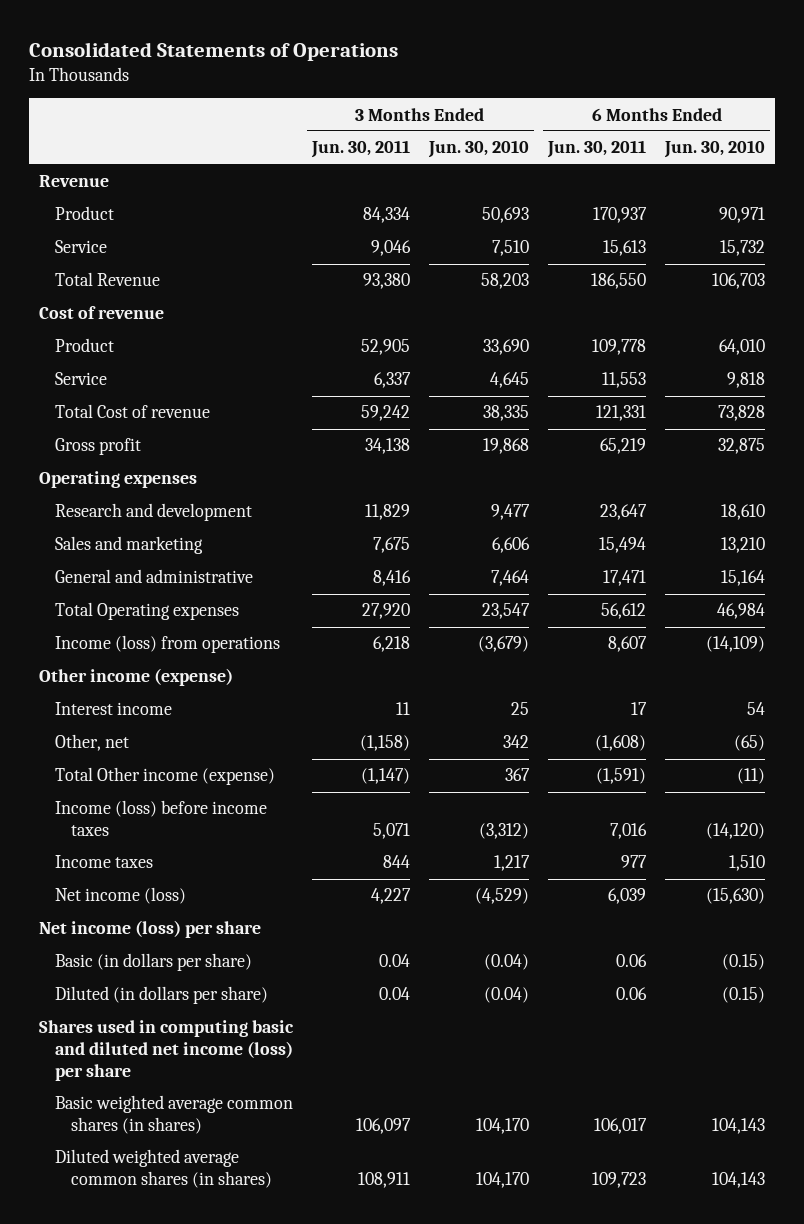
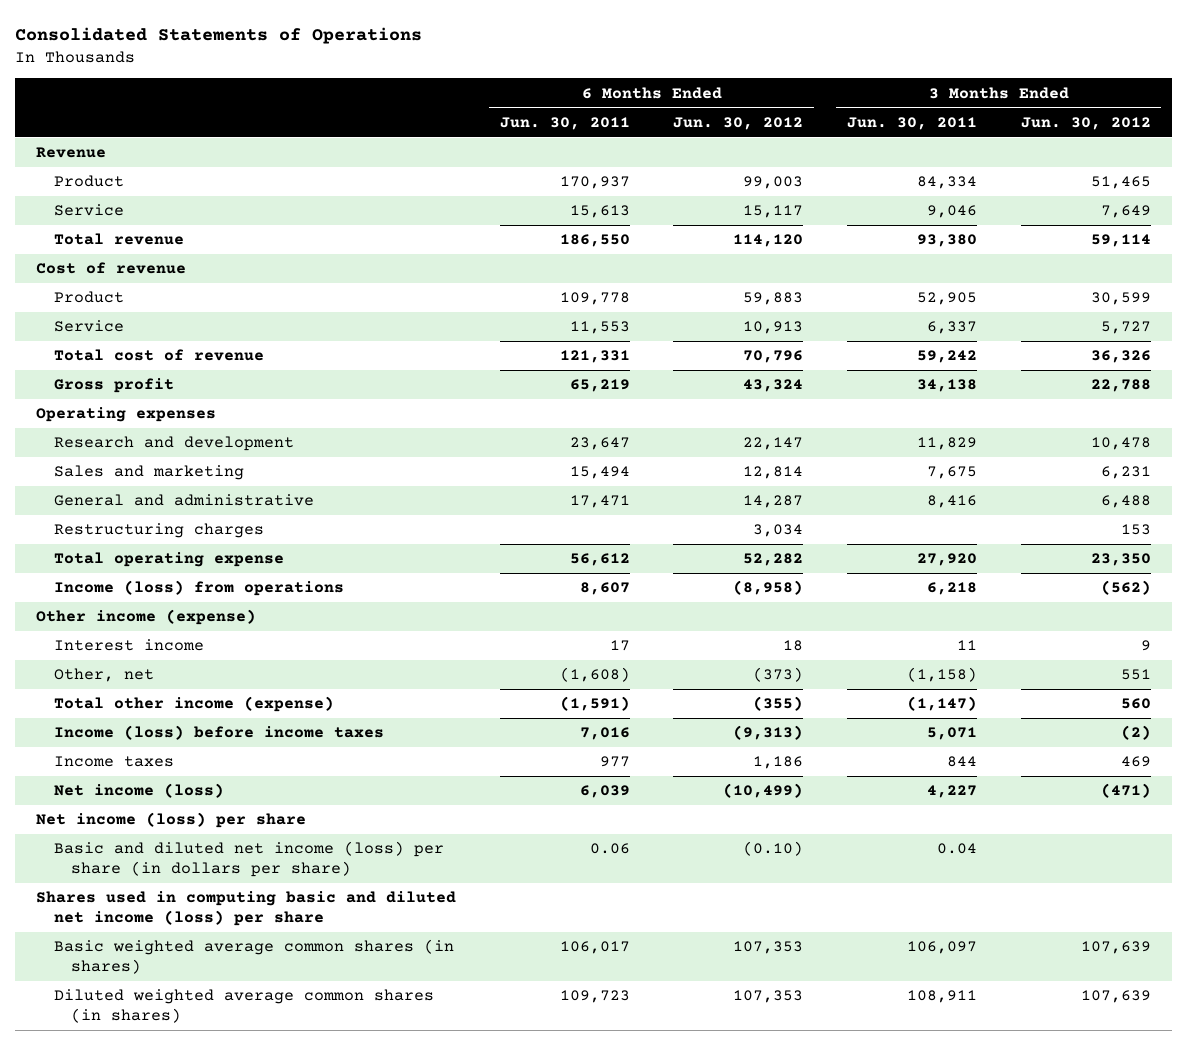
- | 3 Months Ended Jun. 30, 2011 | 3 Months Ended Jun. 30, 2010 | 6 Months Ended Jun. 30, 2011 | 6 Months Ended Jun. 30, 2010
+ | 6 Months Ended Jun. 30, 2011 | 6 Months Ended Jun. 30, 2012 | 3 Months Ended Jun. 30, 2011 | 3 Months Ended Jun. 30, 2012
- Total Revenue | 93,380 | 58,203 | 186,550 | 106,703
+ Total revenue | 186,550 | 114,120 | 93,380 | 59,114
- Total Cost of revenue | 59,242 | 38,335 | 121,331 | 73,828
+ Total cost of revenue | 121,331 | 70,796 | 59,242 | 36,326
- Total Operating expenses | 27,920 | 23,547 | 56,612 | 46,984
+ Restructuring charges | | 3,034 | | 153
+ Total operating expense | 56,612 | 52,282 | 27,920 | 23,350
- Total Other income (expense) | (1,147) | 367 | (1,591) | (11)
+ Total other income (expense) | (1,591) | (355) | (1,147) | 560
- Basic (in dollars per share) | 0.04 | (0.04) | 0.06 | (0.15)
- Diluted (in dollars per share) | 0.04 | (0.04) | 0.06 | (0.15)
+ Basic and diluted net income (loss) per share (in dollars per share) | 0.06 | (0.10) | 0.04 |

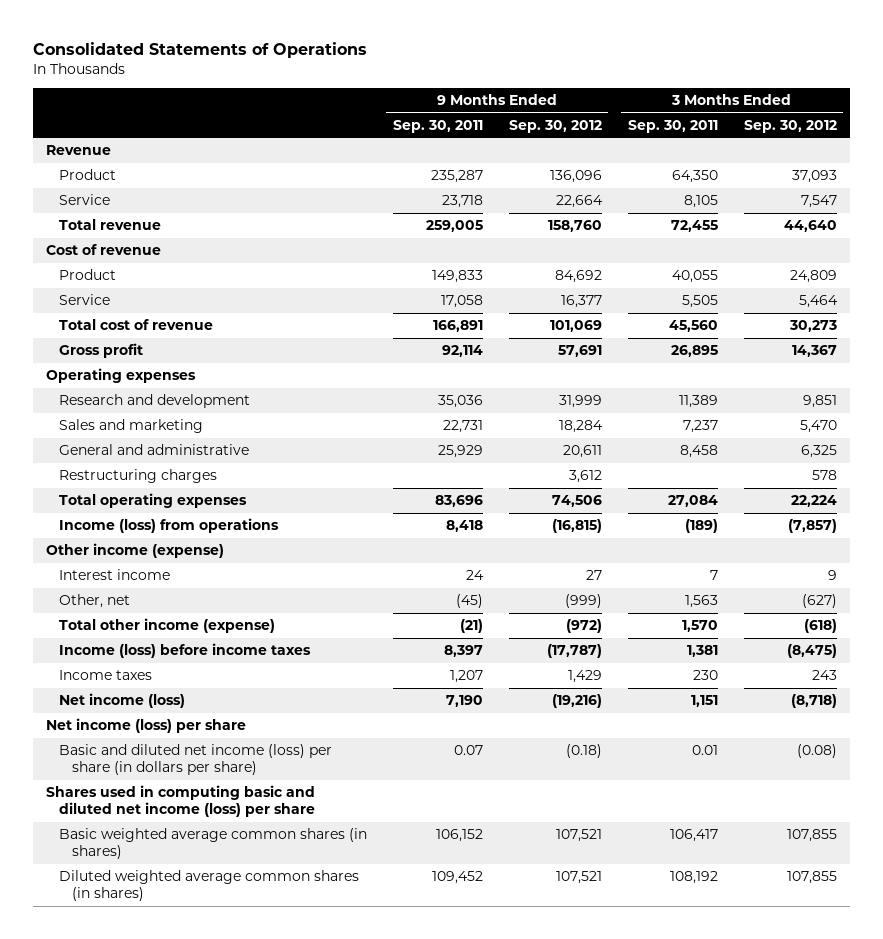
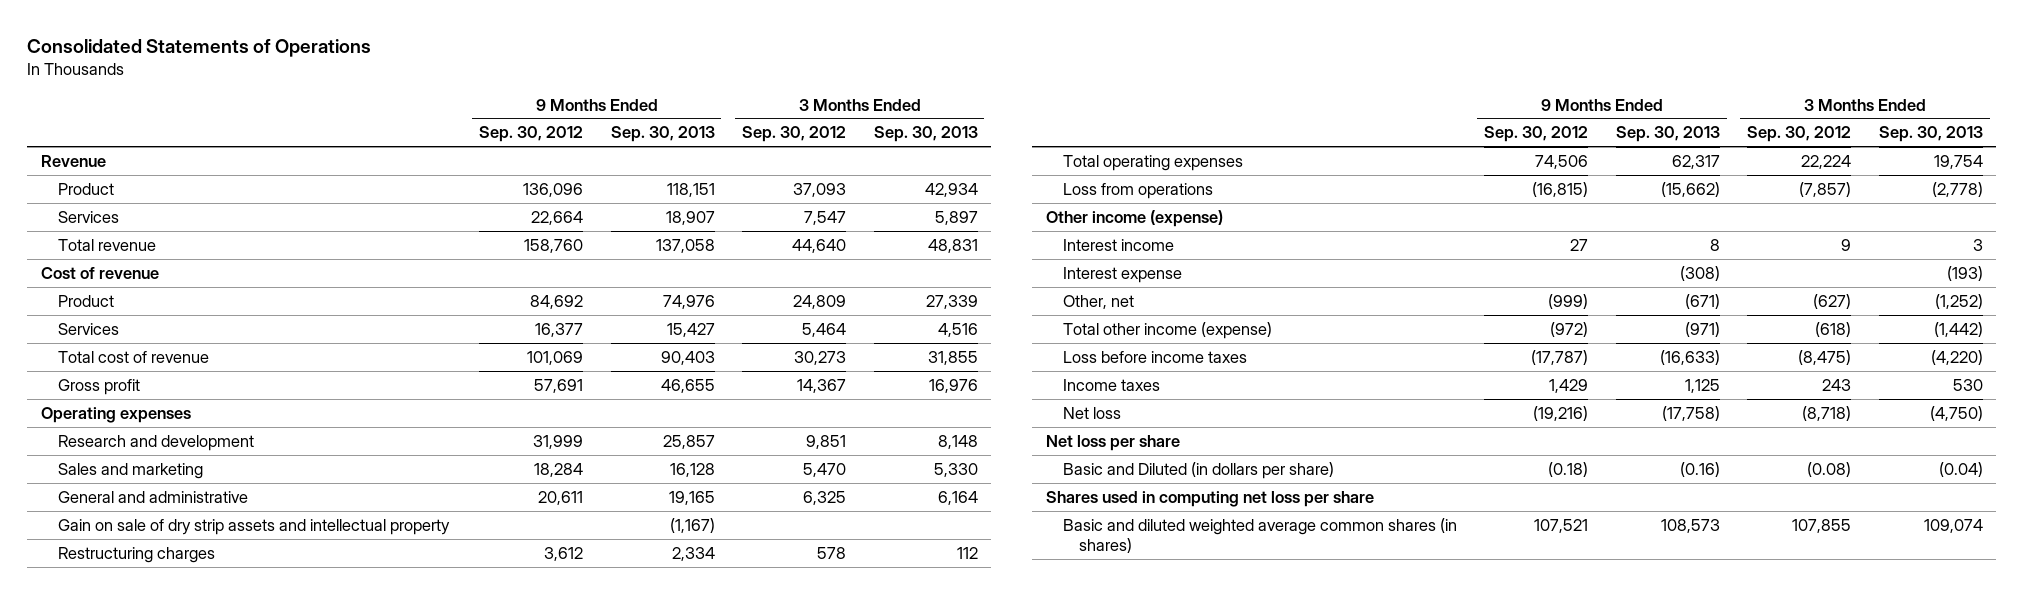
- | 9 Months Ended Sep. 30, 2011 | 9 Months Ended Sep. 30, 2012 | 3 Months Ended Sep. 30, 2011 | 3 Months Ended Sep. 30, 2012
+ | 9 Months Ended Sep. 30, 2012 | 9 Months Ended Sep. 30, 2013 | 3 Months Ended Sep. 30, 2012 | 3 Months Ended Sep. 30, 2013
- Service | 23,718 | 22,664 | 8,105 | 7,547
+ Services | 22,664 | 18,907 | 7,547 | 5,897
- Service | 17,058 | 16,377 | 5,505 | 5,464
+ Services | 16,377 | 15,427 | 5,464 | 4,516
+ Gain on sale of dry strip assets and intellectual property | | (1,167) | |
- Income (loss) from operations | 8,418 | (16,815) | (189) | (7,857)
+ Loss from operations | (16,815) | (15,662) | (7,857) | (2,778)
+ Interest expense | | (308) | | (193)
- Income (loss) before income taxes | 8,397 | (17,787) | 1,381 | (8,475)
+ Loss before income taxes | (17,787) | (16,633) | (8,475) | (4,220)
- Net income (loss) | 7,190 | (19,216) | 1,151 | (8,718)
- Net income (loss) per share
- Basic and diluted net income (loss) per share (in dollars per share) | 0.07 | (0.18) | 0.01 | (0.08)
- Shares used in computing basic and diluted net income (loss) per share
- Basic weighted average common shares (in shares) | 106,152 | 107,521 | 106,417 | 107,855
- Diluted weighted average common shares (in shares) | 109,452 | 107,521 | 108,192 | 107,855
+ Net loss | (19,216) | (17,758) | (8,718) | (4,750)
+ Net loss per share
+ Basic and Diluted (in dollars per share) | (0.18) | (0.16) | (0.08) | (0.04)
+ Shares used in computing net loss per share
+ Basic and diluted weighted average common shares (in shares) | 107,521 | 108,573 | 107,855 | 109,074

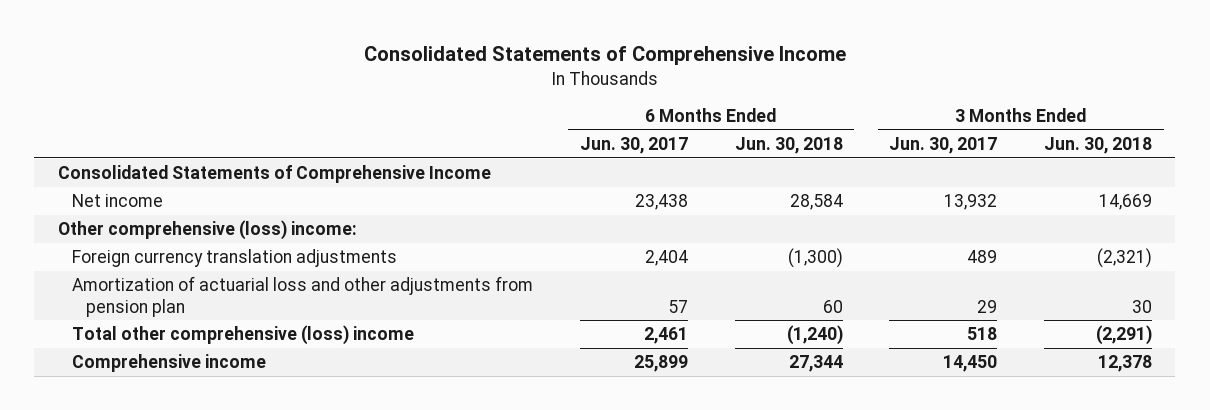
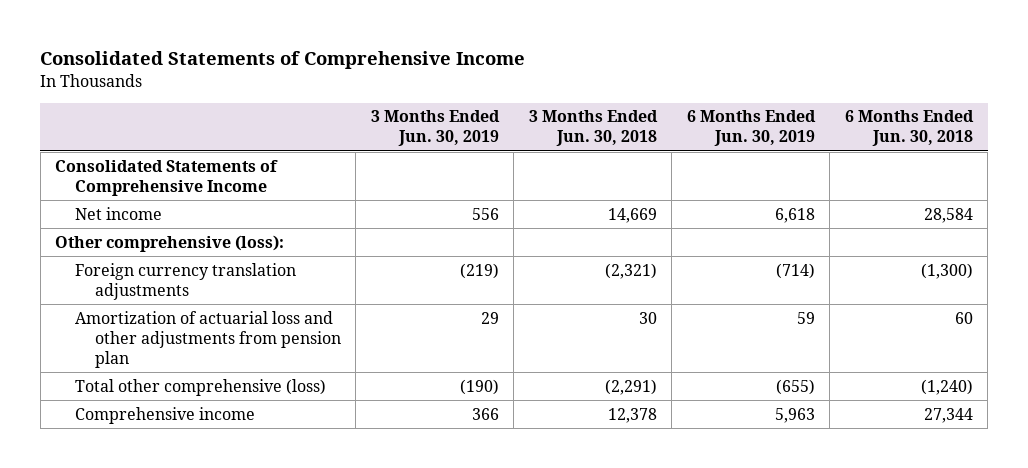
- | 6 Months Ended Jun. 30, 2017 | 6 Months Ended Jun. 30, 2018 | 3 Months Ended Jun. 30, 2017 | 3 Months Ended Jun. 30, 2018
+ | 3 Months Ended Jun. 30, 2019 | 3 Months Ended Jun. 30, 2018 | 6 Months Ended Jun. 30, 2019 | 6 Months Ended Jun. 30, 2018
- Other comprehensive (loss) income:
+ Other comprehensive (loss):
- Total other comprehensive (loss) income | 2,461 | (1,240) | 518 | (2,291)
+ Total other comprehensive (loss) | (190) | (2,291) | (655) | (1,240)

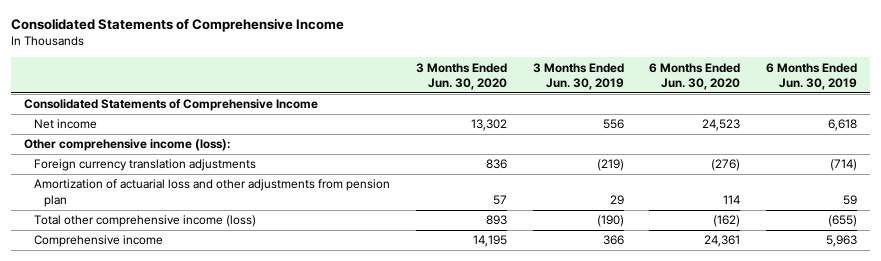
- | 3 Months Ended Jun. 30, 2019 | 3 Months Ended Jun. 30, 2018 | 6 Months Ended Jun. 30, 2019 | 6 Months Ended Jun. 30, 2018
+ | 3 Months Ended Jun. 30, 2020 | 3 Months Ended Jun. 30, 2019 | 6 Months Ended Jun. 30, 2020 | 6 Months Ended Jun. 30, 2019
- Other comprehensive (loss):
+ Other comprehensive income (loss):
- Total other comprehensive (loss) | (190) | (2,291) | (655) | (1,240)
+ Total other comprehensive income (loss) | 893 | (190) | (162) | (655)

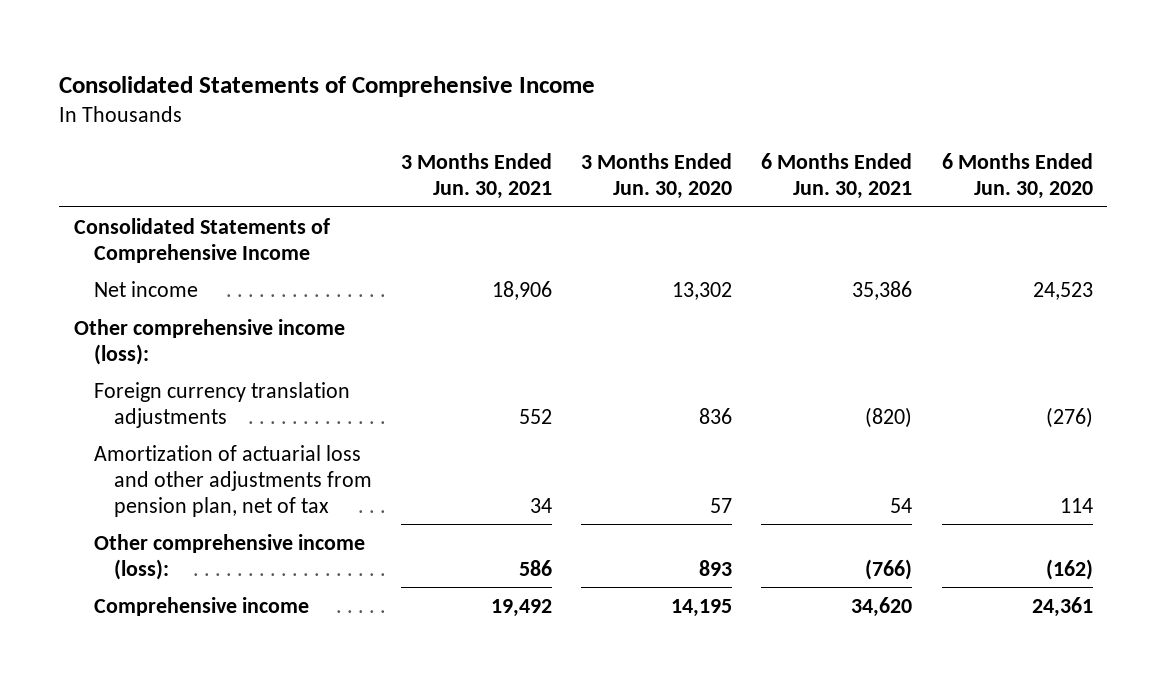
- | 3 Months Ended Jun. 30, 2020 | 3 Months Ended Jun. 30, 2019 | 6 Months Ended Jun. 30, 2020 | 6 Months Ended Jun. 30, 2019
+ | 3 Months Ended Jun. 30, 2021 | 3 Months Ended Jun. 30, 2020 | 6 Months Ended Jun. 30, 2021 | 6 Months Ended Jun. 30, 2020
- Amortization of actuarial loss and other adjustments from pension plan | 57 | 29 | 114 | 59
- Total other comprehensive income (loss) | 893 | (190) | (162) | (655)
+ Amortization of actuarial loss and other adjustments from pension plan, net of tax | 34 | 57 | 54 | 114
+ Other comprehensive income (loss): | 586 | 893 | (766) | (162)

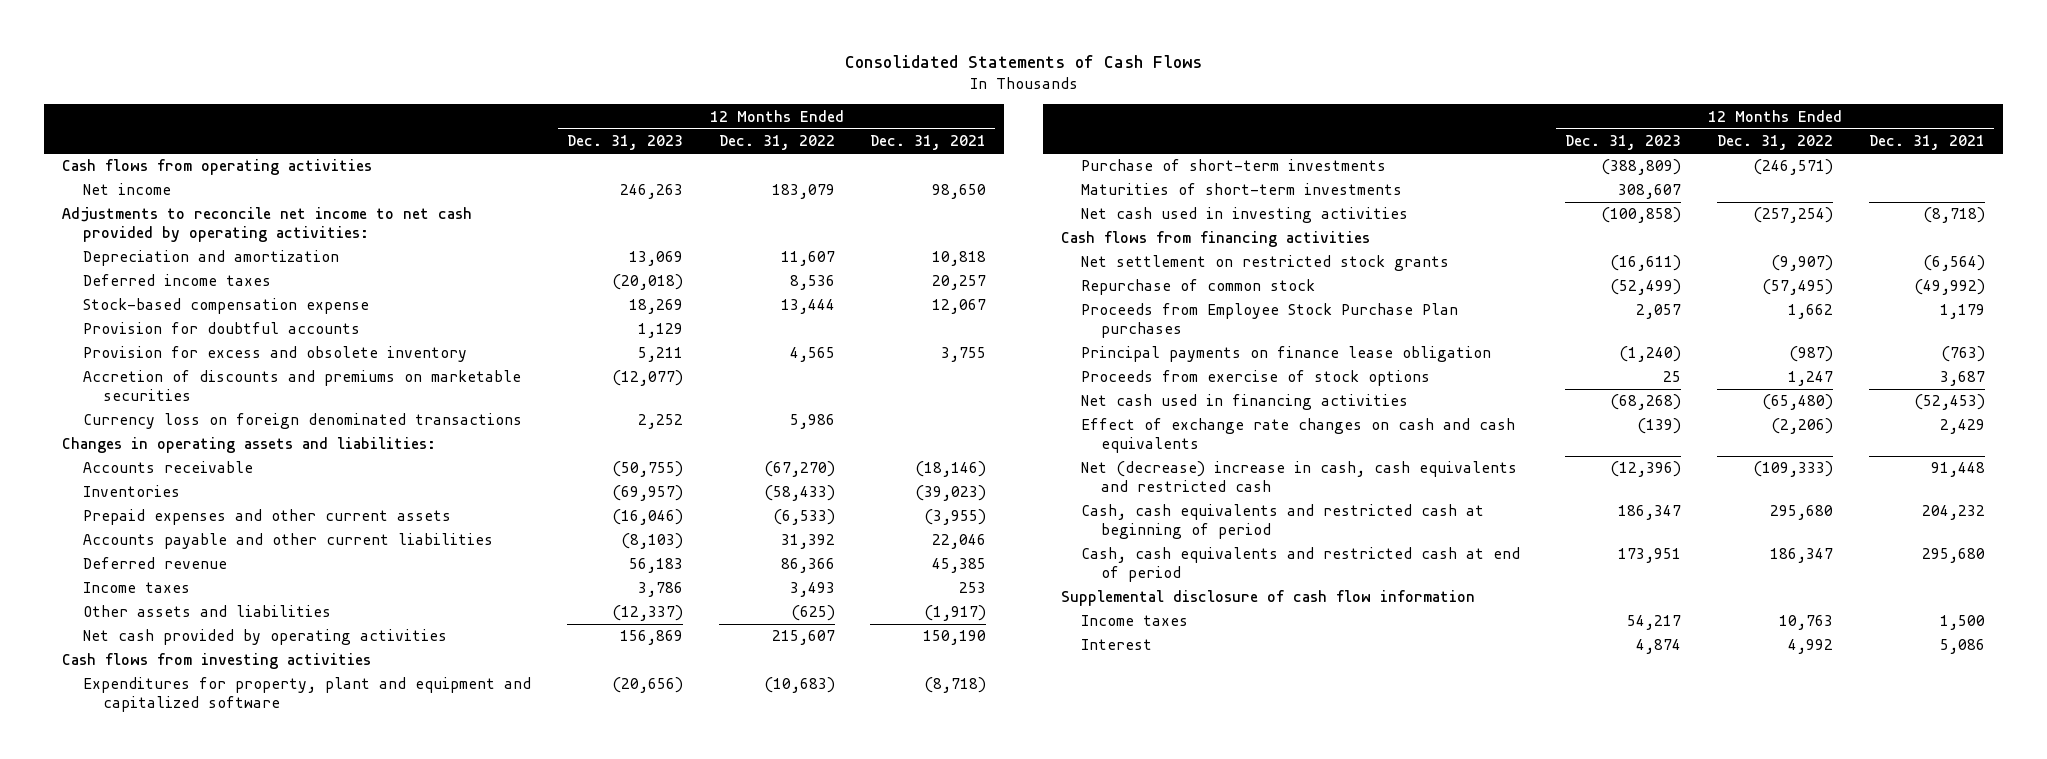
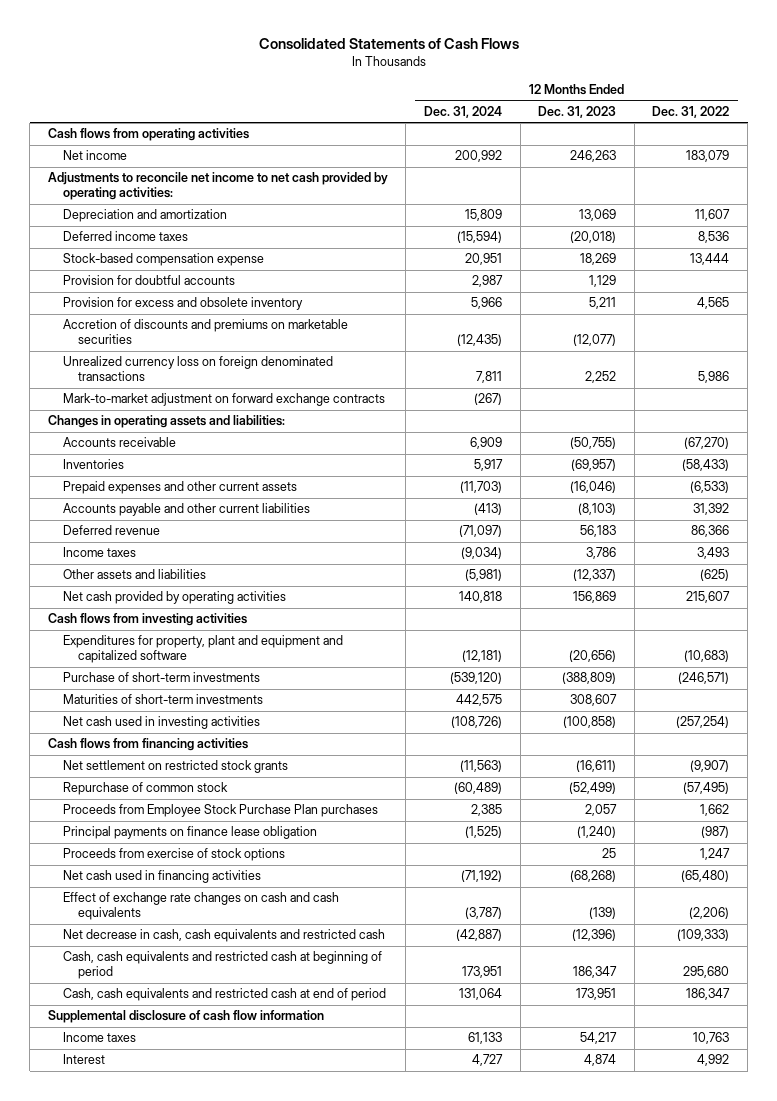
- | 12 Months Ended Dec. 31, 2023 | 12 Months Ended Dec. 31, 2022 | 12 Months Ended Dec. 31, 2021
+ | 12 Months Ended Dec. 31, 2024 | 12 Months Ended Dec. 31, 2023 | 12 Months Ended Dec. 31, 2022
- Currency loss on foreign denominated transactions | 2,252 | 5,986 |
+ Unrealized currency loss on foreign denominated transactions | 7,811 | 2,252 | 5,986
+ Mark-to-market adjustment on forward exchange contracts | (267) | |
- Net (decrease) increase in cash, cash equivalents and restricted cash | (12,396) | (109,333) | 91,448
+ Net decrease in cash, cash equivalents and restricted cash | (42,887) | (12,396) | (109,333)

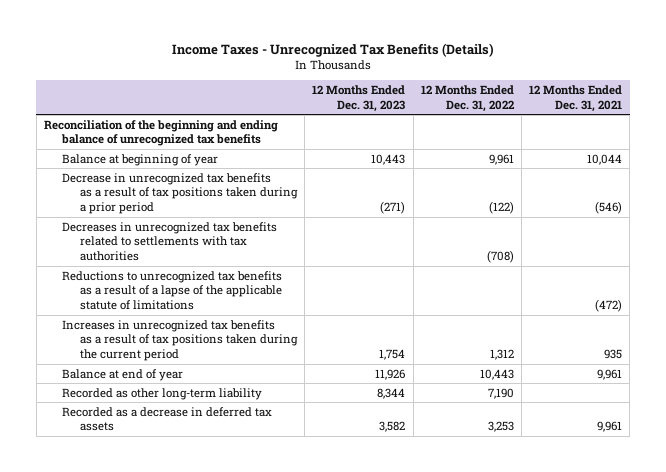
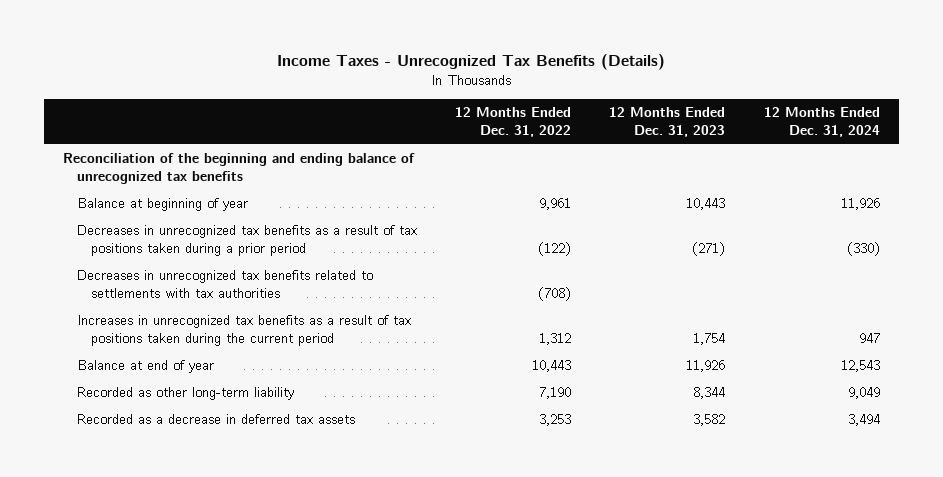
- | 12 Months Ended Dec. 31, 2023 | 12 Months Ended Dec. 31, 2022 | 12 Months Ended Dec. 31, 2021
+ | 12 Months Ended Dec. 31, 2022 | 12 Months Ended Dec. 31, 2023 | 12 Months Ended Dec. 31, 2024
- Decrease in unrecognized tax benefits as a result of tax positions taken during a prior period | (271) | (122) | (546)
+ Decreases in unrecognized tax benefits as a result of tax positions taken during a prior period | (122) | (271) | (330)
- Reductions to unrecognized tax benefits as a result of a lapse of the applicable statute of limitations | | | (472)

